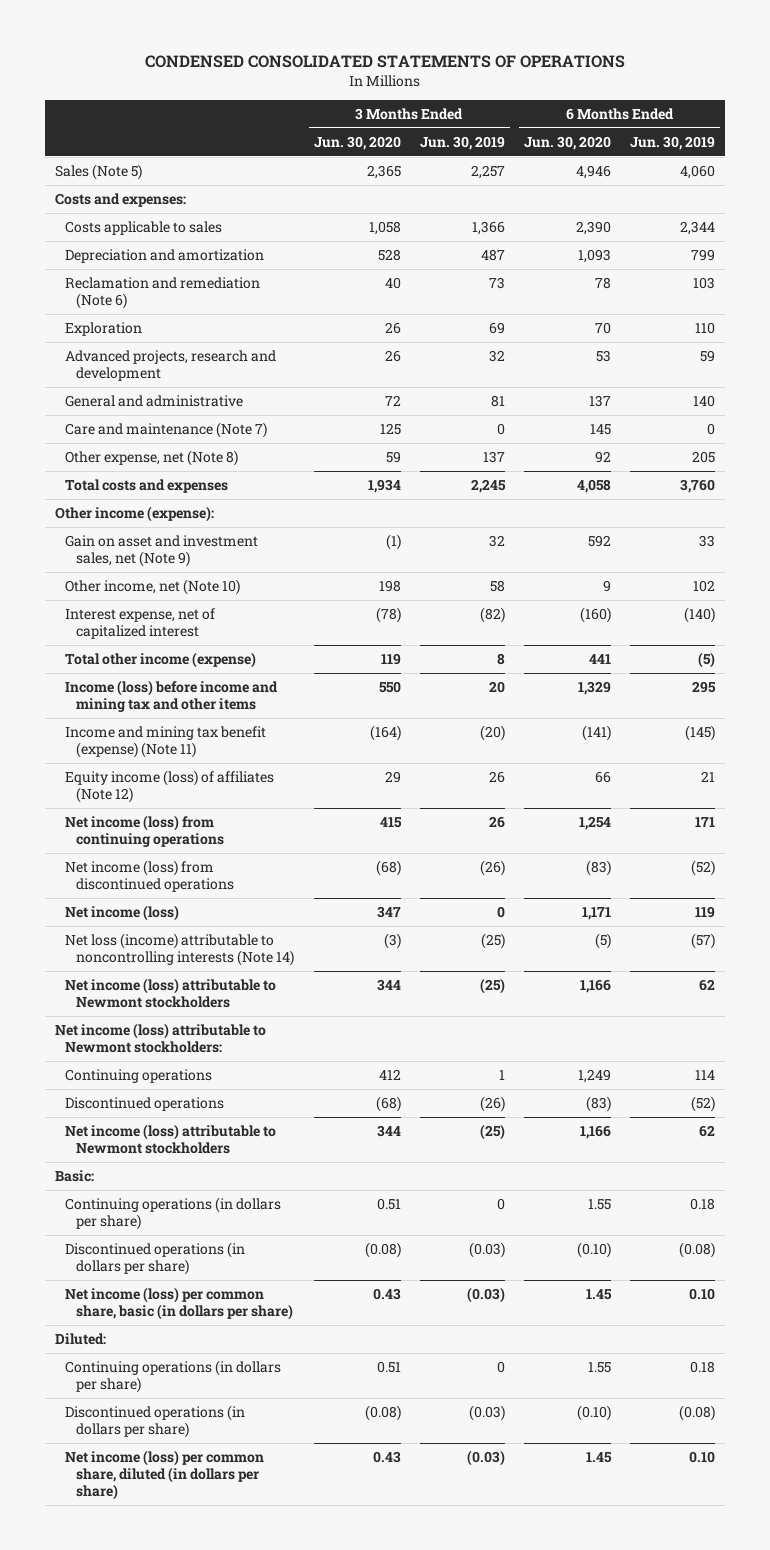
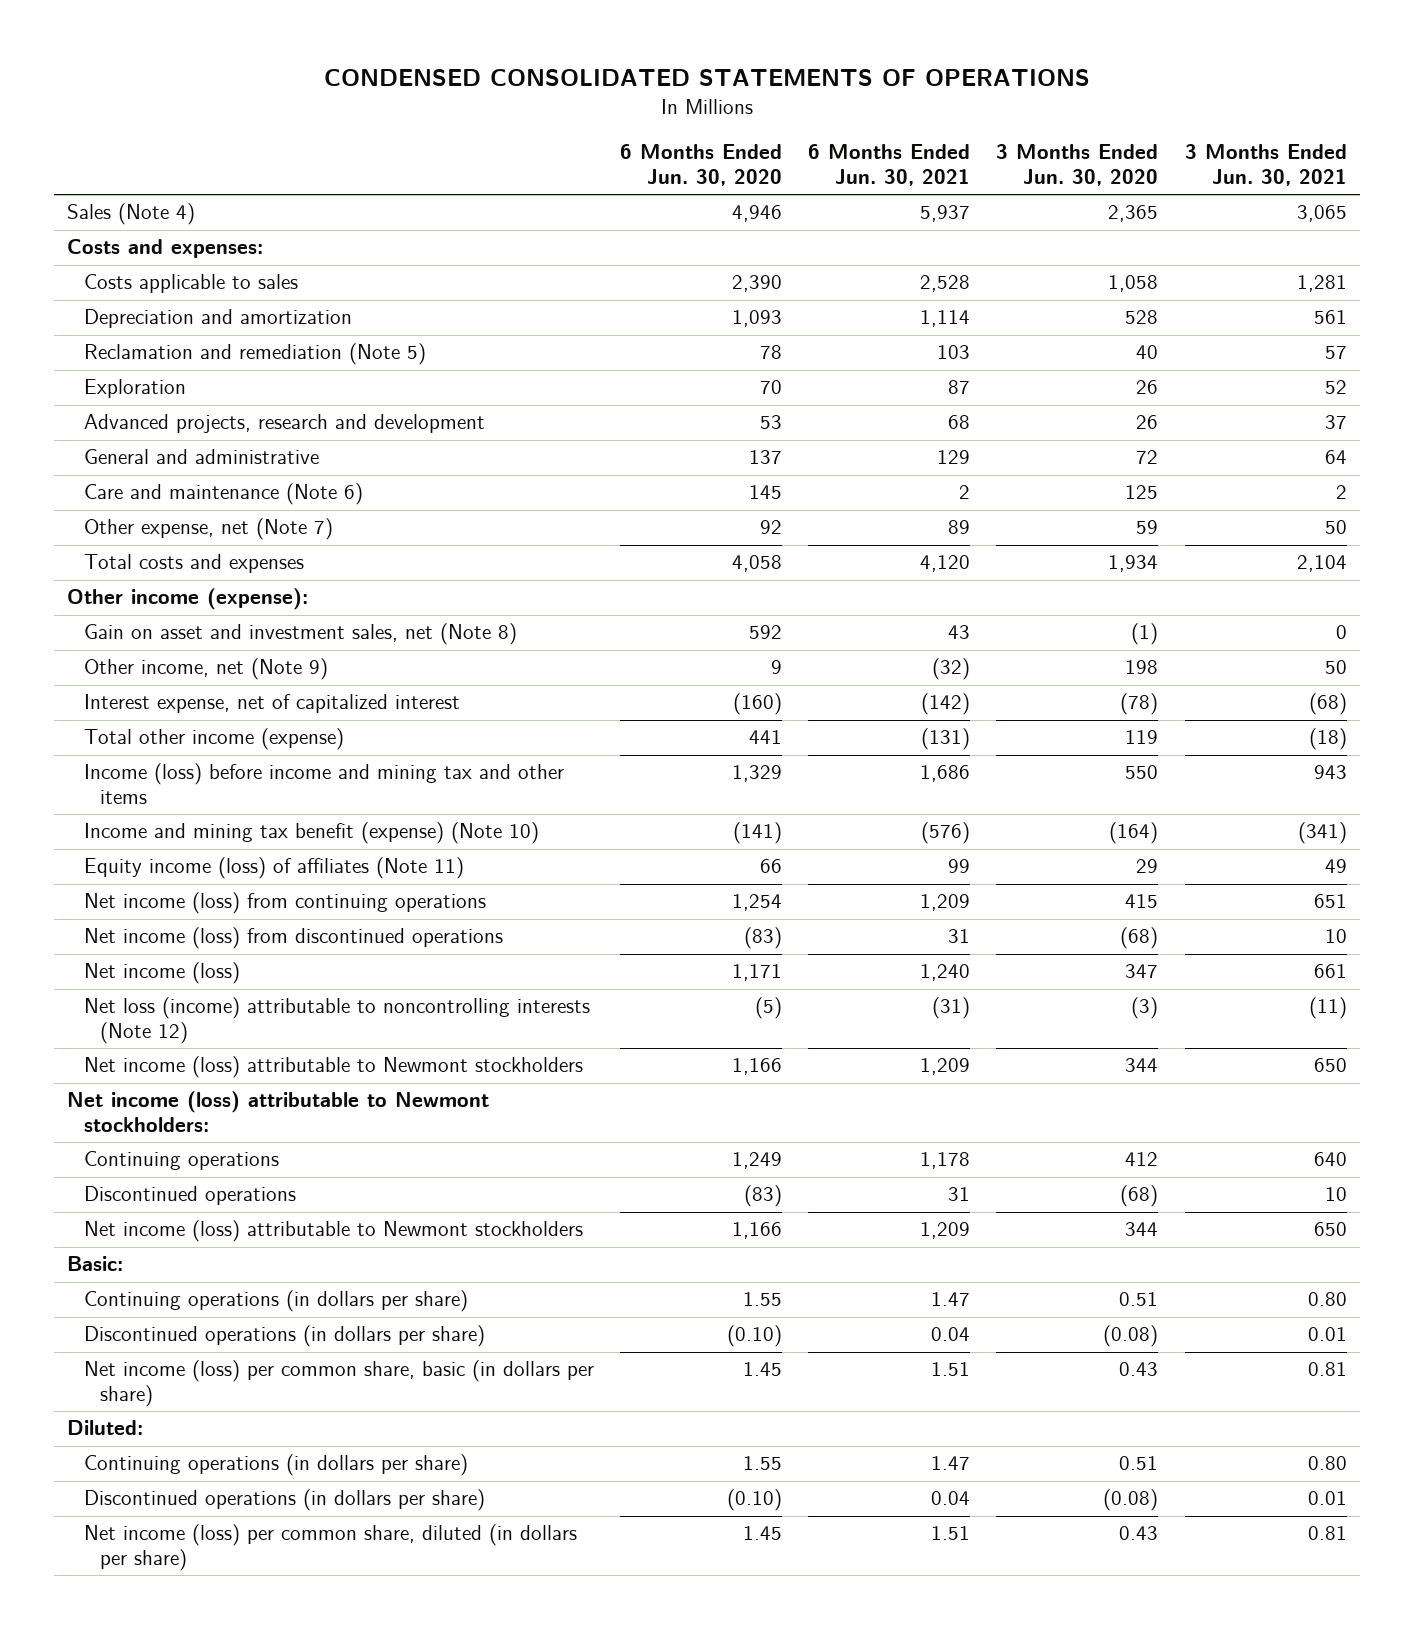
- | 3 Months Ended Jun. 30, 2020 | 3 Months Ended Jun. 30, 2019 | 6 Months Ended Jun. 30, 2020 | 6 Months Ended Jun. 30, 2019
+ | 6 Months Ended Jun. 30, 2020 | 6 Months Ended Jun. 30, 2021 | 3 Months Ended Jun. 30, 2020 | 3 Months Ended Jun. 30, 2021
- Sales (Note 5) | 2,365 | 2,257 | 4,946 | 4,060
+ Sales (Note 4) | 4,946 | 5,937 | 2,365 | 3,065
- Reclamation and remediation (Note 6) | 40 | 73 | 78 | 103
+ Reclamation and remediation (Note 5) | 78 | 103 | 40 | 57
- Care and maintenance (Note 7) | 125 | 0 | 145 | 0
- Other expense, net (Note 8) | 59 | 137 | 92 | 205
+ Care and maintenance (Note 6) | 145 | 2 | 125 | 2
+ Other expense, net (Note 7) | 92 | 89 | 59 | 50
- Gain on asset and investment sales, net (Note 9) | (1) | 32 | 592 | 33
- Other income, net (Note 10) | 198 | 58 | 9 | 102
+ Gain on asset and investment sales, net (Note 8) | 592 | 43 | (1) | 0
+ Other income, net (Note 9) | 9 | (32) | 198 | 50
- Income and mining tax benefit (expense) (Note 11) | (164) | (20) | (141) | (145)
- Equity income (loss) of affiliates (Note 12) | 29 | 26 | 66 | 21
+ Income and mining tax benefit (expense) (Note 10) | (141) | (576) | (164) | (341)
+ Equity income (loss) of affiliates (Note 11) | 66 | 99 | 29 | 49
- Net loss (income) attributable to noncontrolling interests (Note 14) | (3) | (25) | (5) | (57)
+ Net loss (income) attributable to noncontrolling interests (Note 12) | (5) | (31) | (3) | (11)

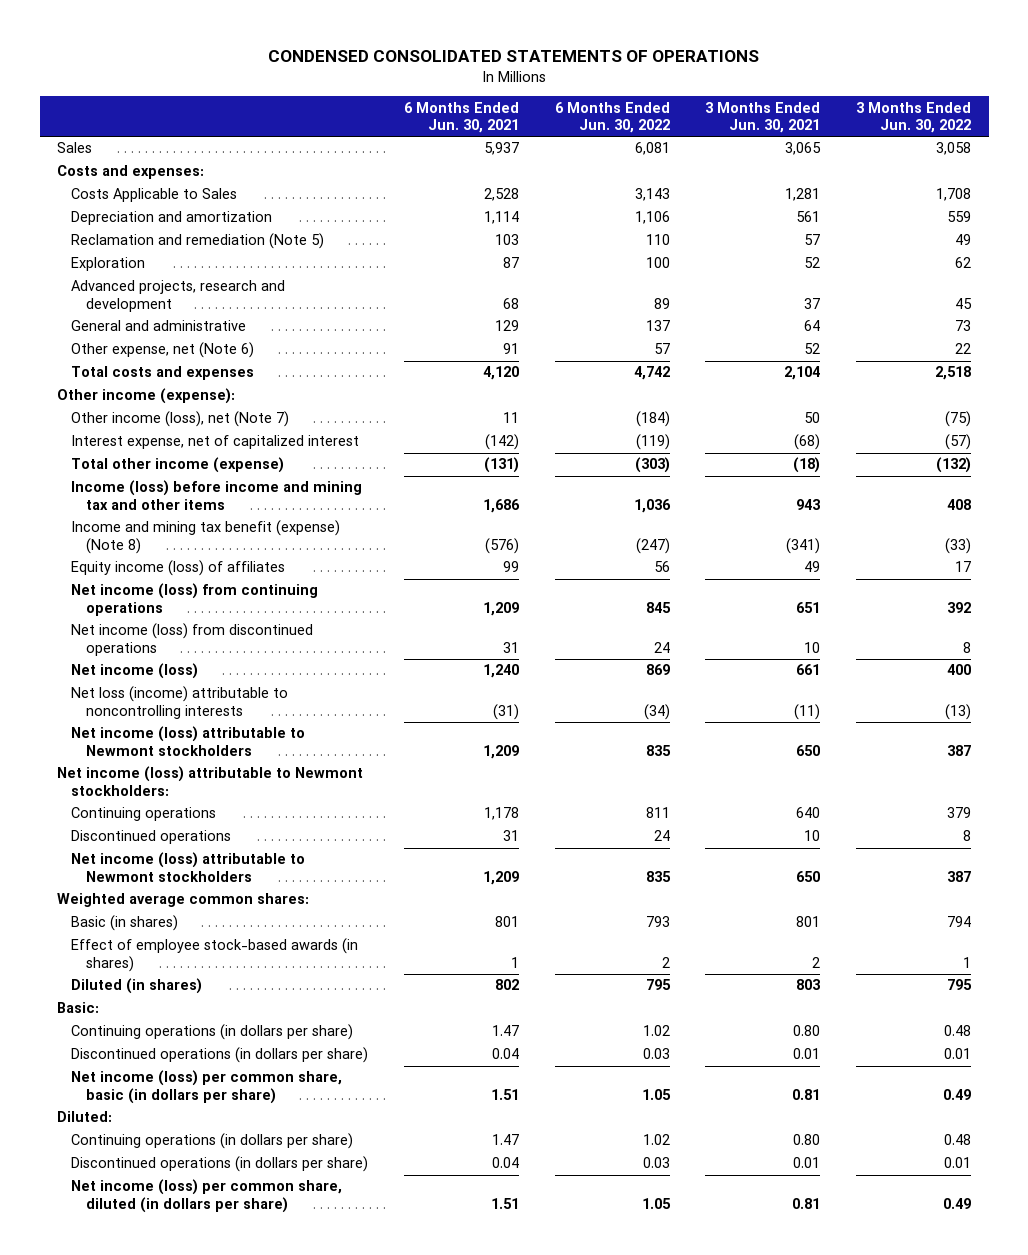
- | 6 Months Ended Jun. 30, 2020 | 6 Months Ended Jun. 30, 2021 | 3 Months Ended Jun. 30, 2020 | 3 Months Ended Jun. 30, 2021
+ | 6 Months Ended Jun. 30, 2021 | 6 Months Ended Jun. 30, 2022 | 3 Months Ended Jun. 30, 2021 | 3 Months Ended Jun. 30, 2022
- Sales (Note 4) | 4,946 | 5,937 | 2,365 | 3,065
+ Sales | 5,937 | 6,081 | 3,065 | 3,058
- Costs applicable to sales | 2,390 | 2,528 | 1,058 | 1,281
+ Costs Applicable to Sales | 2,528 | 3,143 | 1,281 | 1,708
- Care and maintenance (Note 6) | 145 | 2 | 125 | 2
- Other expense, net (Note 7) | 92 | 89 | 59 | 50
+ Other expense, net (Note 6) | 91 | 57 | 52 | 22
- Gain on asset and investment sales, net (Note 8) | 592 | 43 | (1) | 0
- Other income, net (Note 9) | 9 | (32) | 198 | 50
+ Other income (loss), net (Note 7) | 11 | (184) | 50 | (75)
- Income and mining tax benefit (expense) (Note 10) | (141) | (576) | (164) | (341)
- Equity income (loss) of affiliates (Note 11) | 66 | 99 | 29 | 49
+ Income and mining tax benefit (expense) (Note 8) | (576) | (247) | (341) | (33)
+ Equity income (loss) of affiliates | 99 | 56 | 49 | 17
- Net loss (income) attributable to noncontrolling interests (Note 12) | (5) | (31) | (3) | (11)
+ Net loss (income) attributable to noncontrolling interests | (31) | (34) | (11) | (13)
+ Weighted average common shares:
+ Basic (in shares) | 801 | 793 | 801 | 794
+ Effect of employee stock-based awards (in shares) | 1 | 2 | 2 | 1
+ Diluted (in shares) | 802 | 795 | 803 | 795

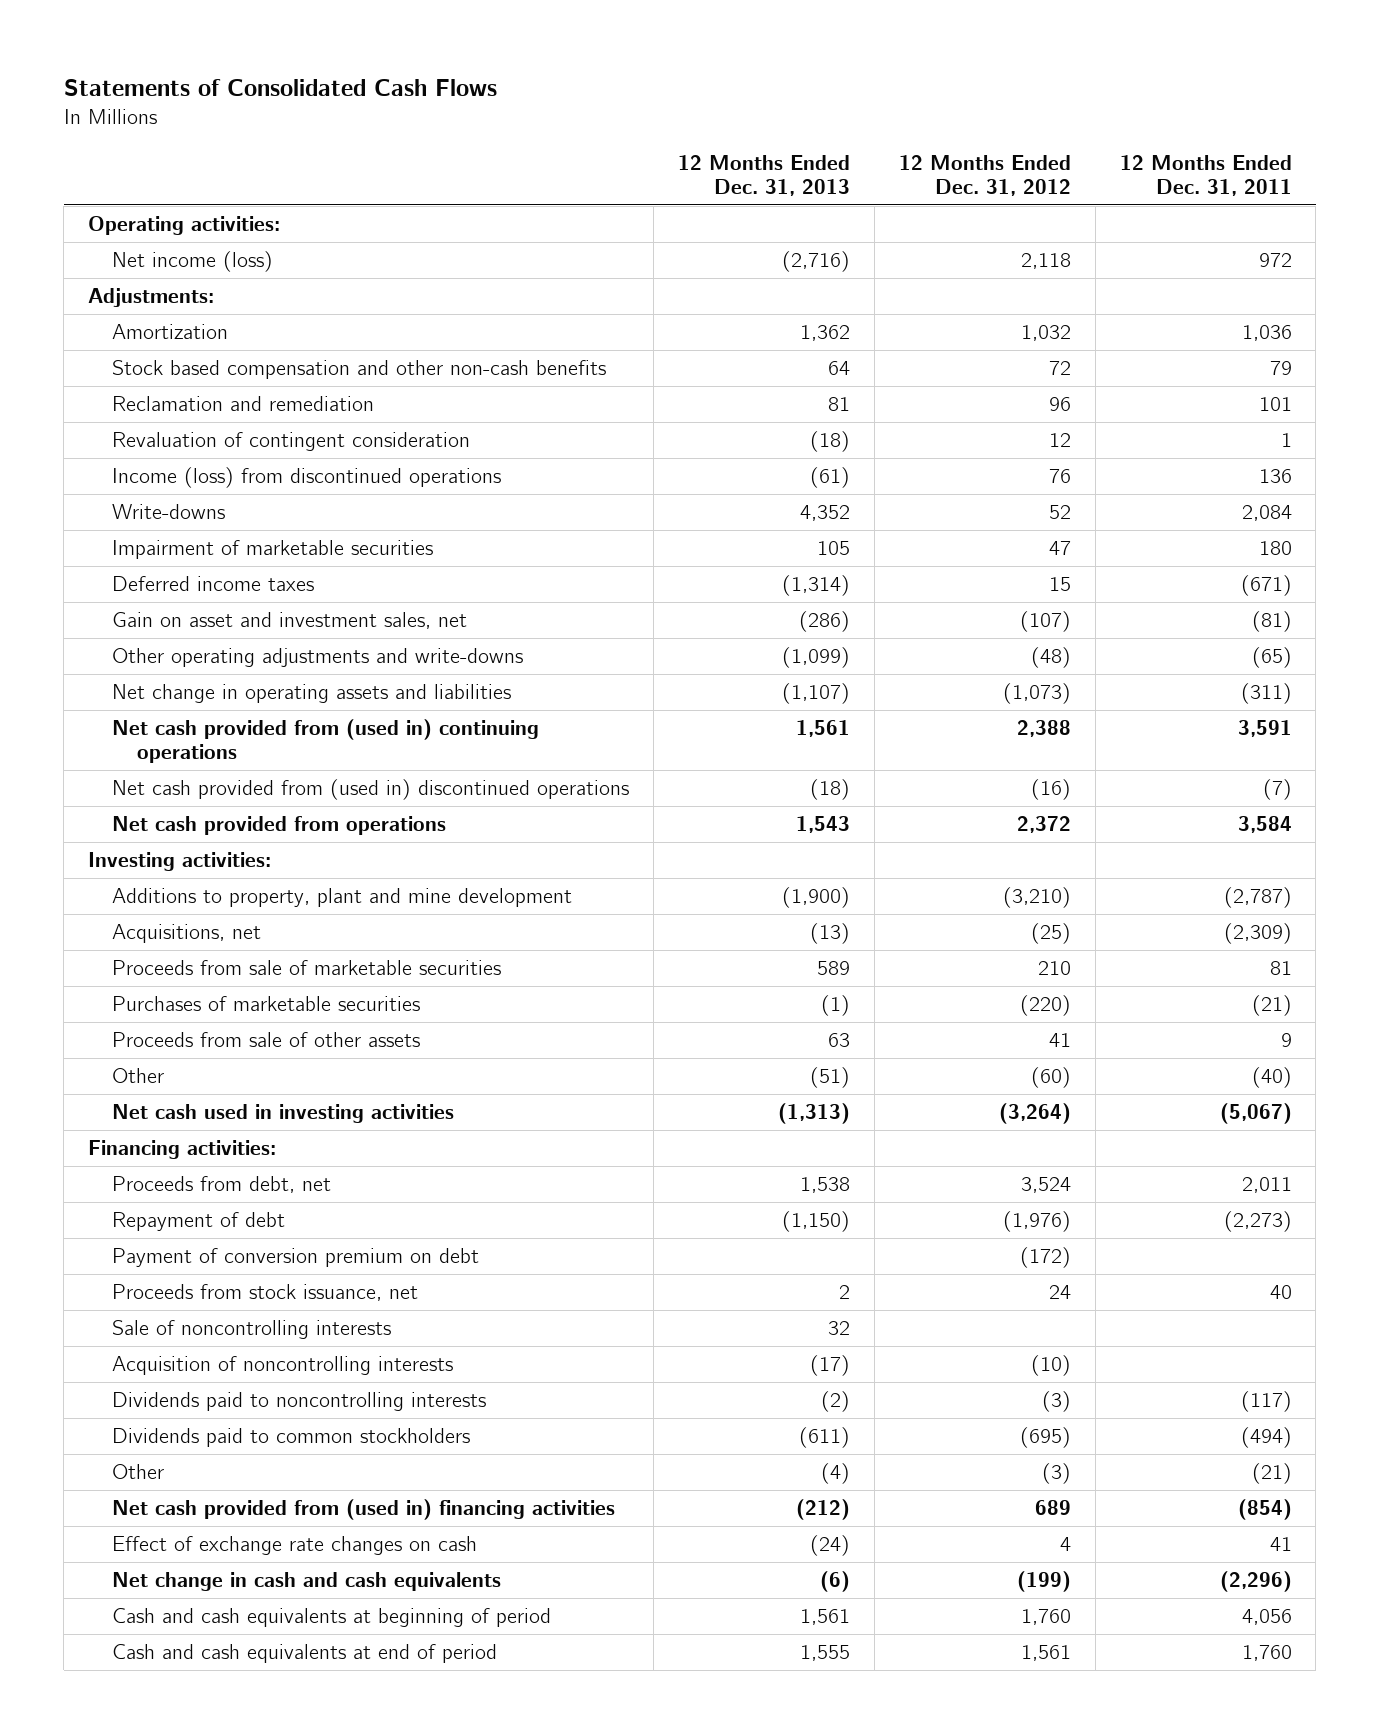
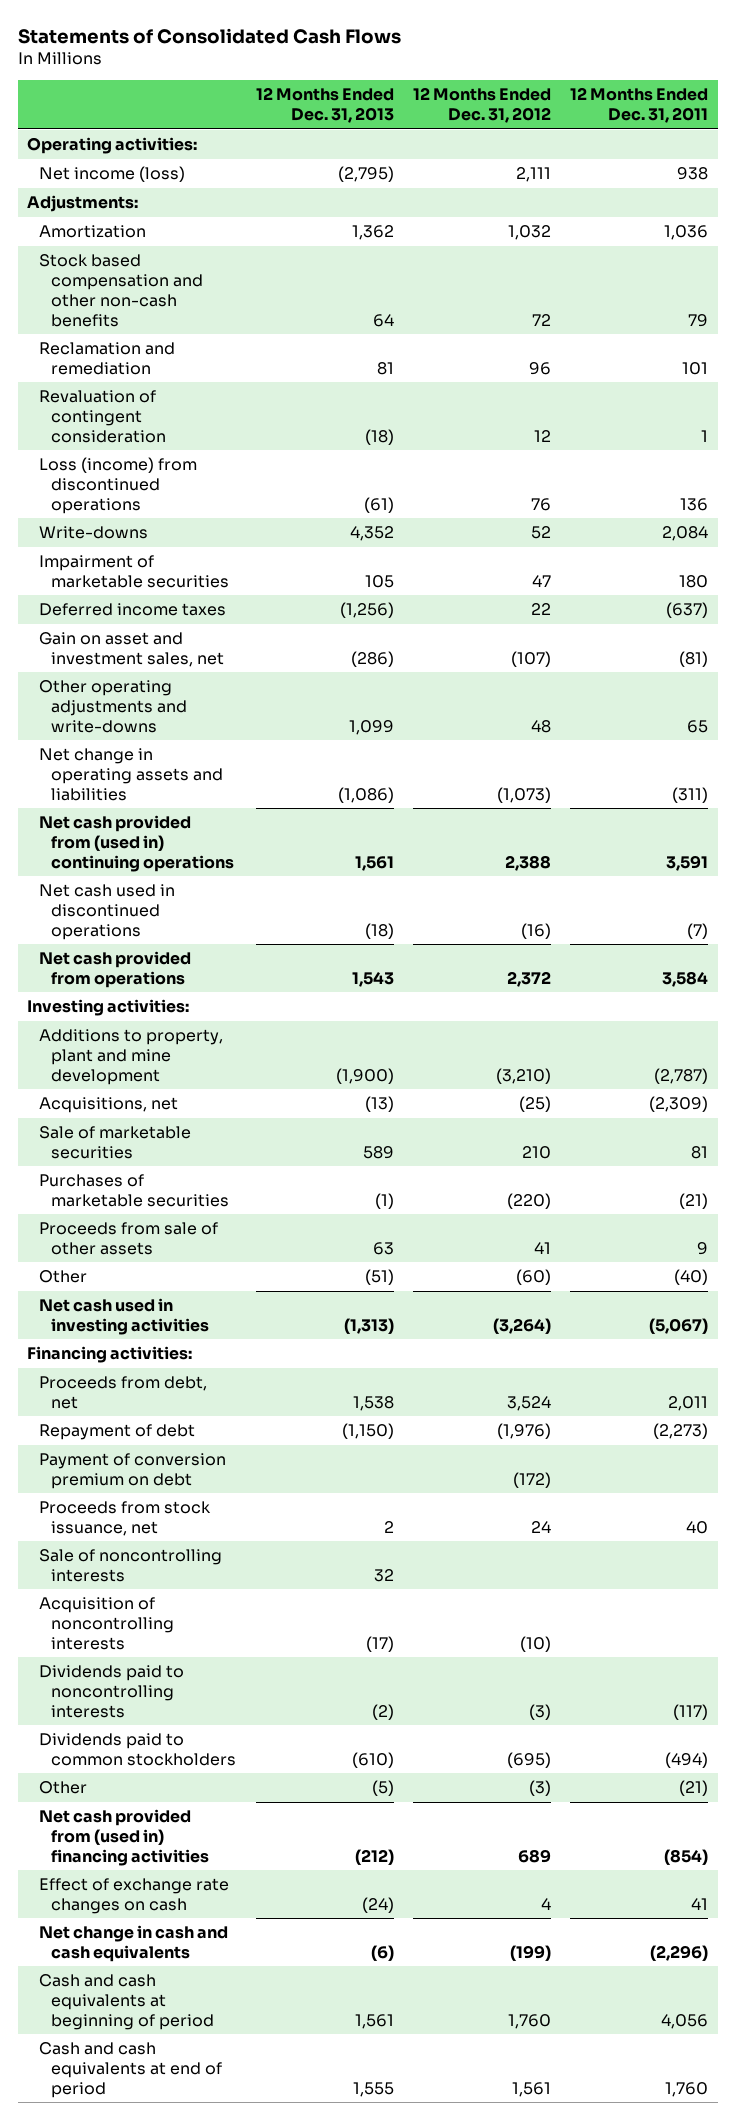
- Net income (loss) | (2,716) | 2,118 | 972
+ Net income (loss) | (2,795) | 2,111 | 938
- Income (loss) from discontinued operations | (61) | 76 | 136
+ Loss (income) from discontinued operations | (61) | 76 | 136
- Deferred income taxes | (1,314) | 15 | (671)
+ Deferred income taxes | (1,256) | 22 | (637)
- Other operating adjustments and write-downs | (1,099) | (48) | (65)
- Net change in operating assets and liabilities | (1,107) | (1,073) | (311)
+ Other operating adjustments and write-downs | 1,099 | 48 | 65
+ Net change in operating assets and liabilities | (1,086) | (1,073) | (311)
- Net cash provided from (used in) discontinued operations | (18) | (16) | (7)
+ Net cash used in discontinued operations | (18) | (16) | (7)
- Proceeds from sale of marketable securities | 589 | 210 | 81
+ Sale of marketable securities | 589 | 210 | 81
- Dividends paid to common stockholders | (611) | (695) | (494)
- Other | (4) | (3) | (21)
+ Dividends paid to common stockholders | (610) | (695) | (494)
+ Other | (5) | (3) | (21)

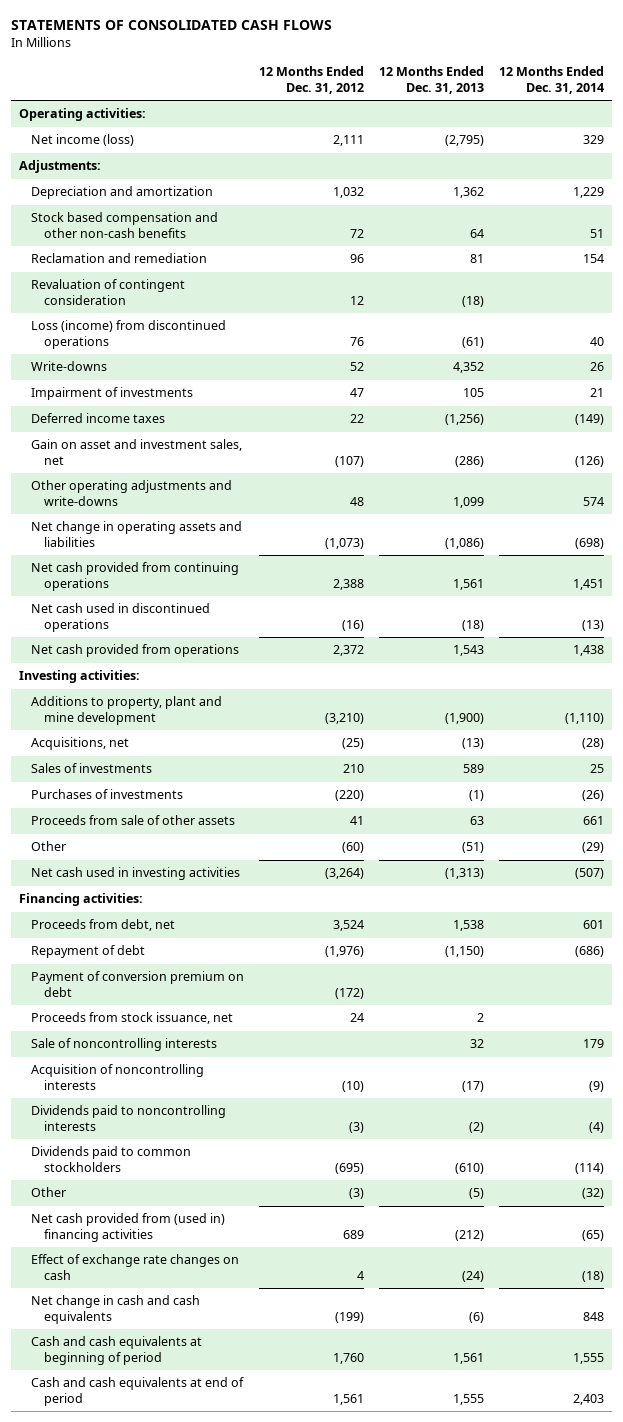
- Statements of Consolidated Cash Flows
+ STATEMENTS OF CONSOLIDATED CASH FLOWS
- | 12 Months Ended Dec. 31, 2013 | 12 Months Ended Dec. 31, 2012 | 12 Months Ended Dec. 31, 2011
+ | 12 Months Ended Dec. 31, 2012 | 12 Months Ended Dec. 31, 2013 | 12 Months Ended Dec. 31, 2014
- Amortization | 1,362 | 1,032 | 1,036
+ Depreciation and amortization | 1,032 | 1,362 | 1,229
- Impairment of marketable securities | 105 | 47 | 180
+ Impairment of investments | 47 | 105 | 21
- Net cash provided from (used in) continuing operations | 1,561 | 2,388 | 3,591
+ Net cash provided from continuing operations | 2,388 | 1,561 | 1,451
- Sale of marketable securities | 589 | 210 | 81
- Purchases of marketable securities | (1) | (220) | (21)
+ Sales of investments | 210 | 589 | 25
+ Purchases of investments | (220) | (1) | (26)

